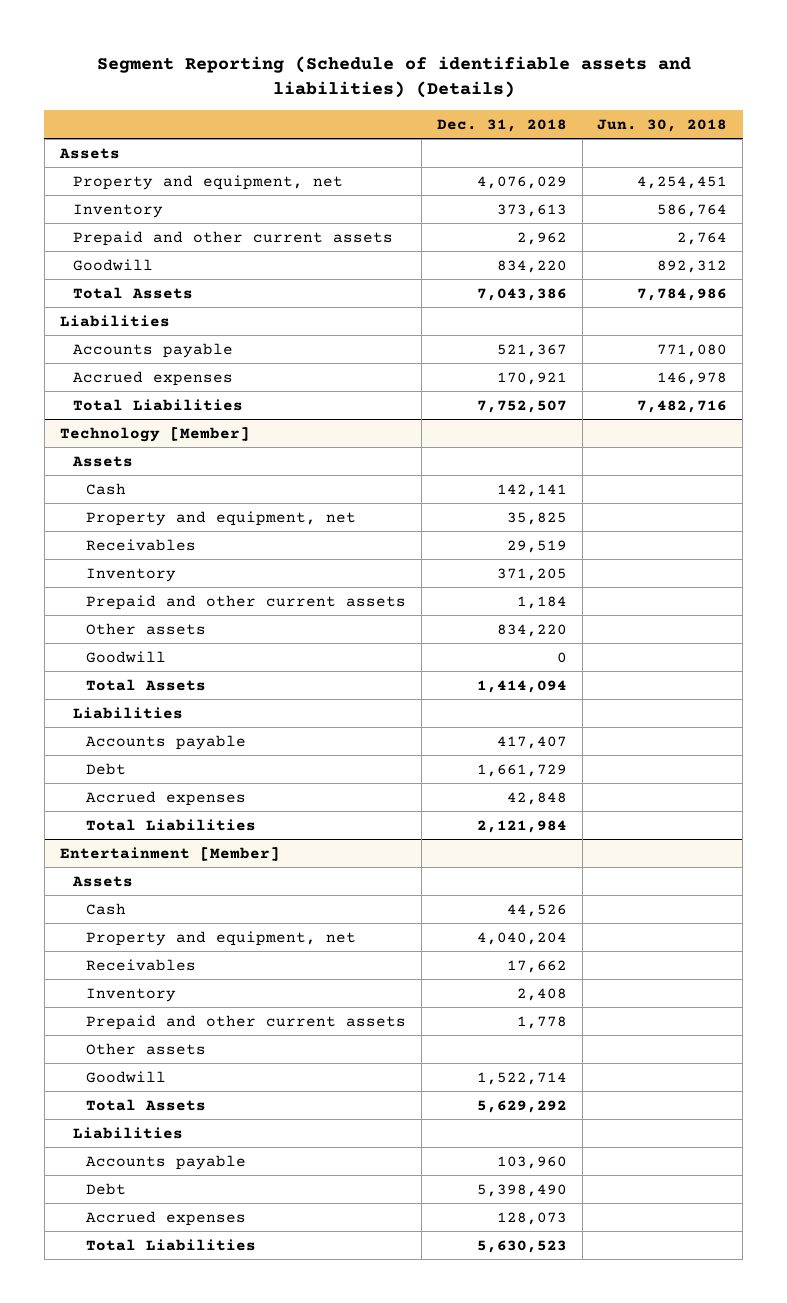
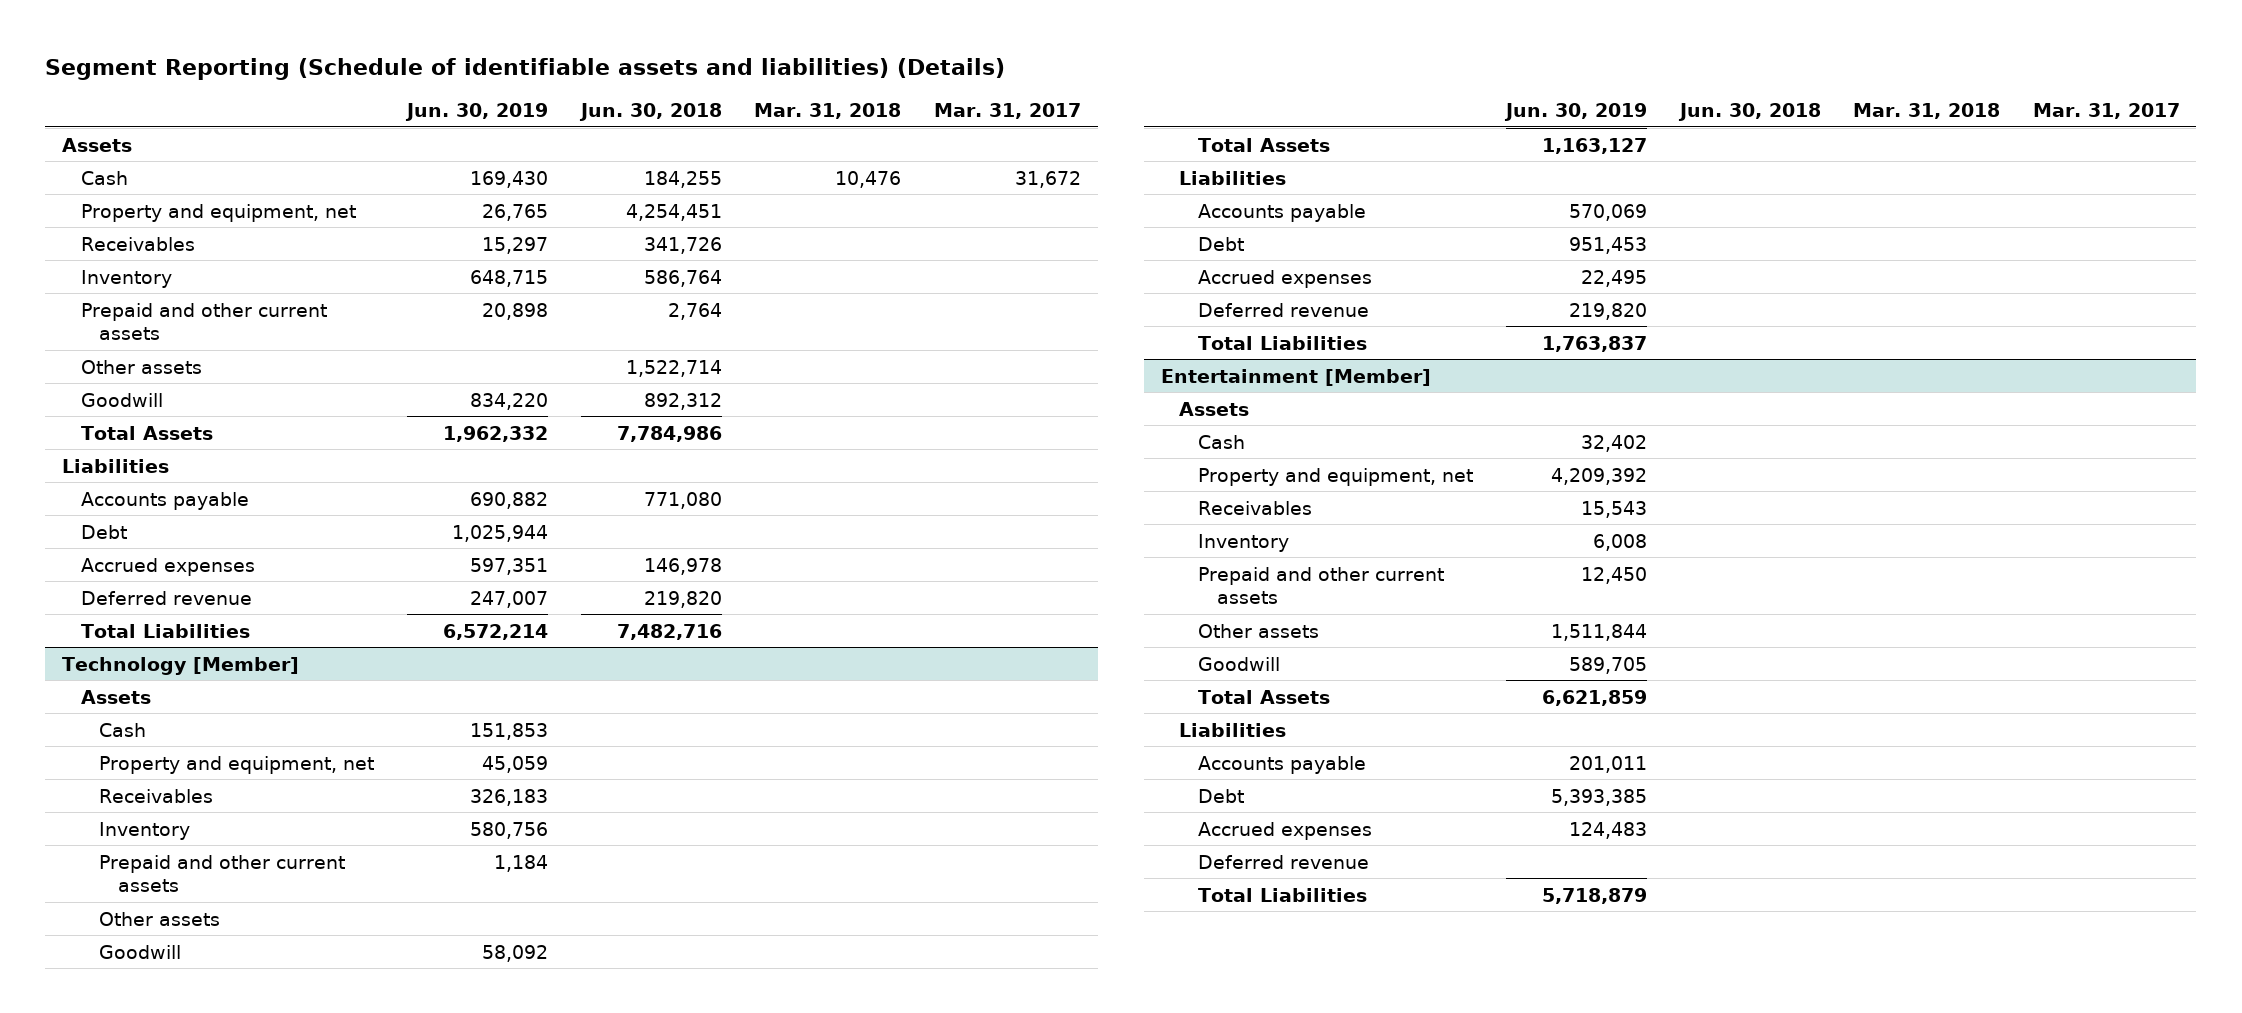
- | Dec. 31, 2018 | Jun. 30, 2018
+ | Jun. 30, 2019 | Jun. 30, 2018 | Mar. 31, 2018 | Mar. 31, 2017
+ Cash | 169,430 | 184,255 | 10,476 | 31,672
+ Receivables | 15,297 | 341,726 | |
+ Other assets | | 1,522,714 | |
+ Debt | 1,025,944 | | |
+ Deferred revenue | 247,007 | 219,820 | |
@ Technology [Member]
+ Deferred revenue | 219,820 | | |
@ Entertainment [Member]
+ Deferred revenue

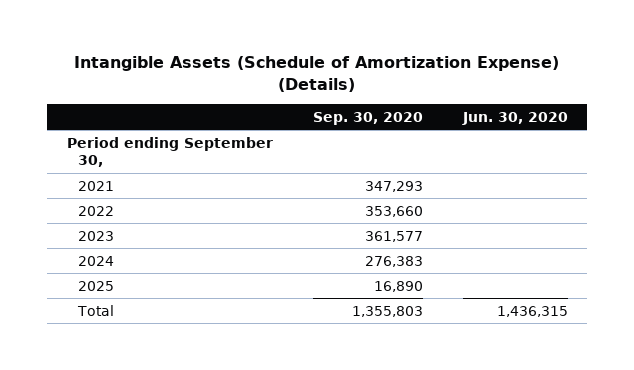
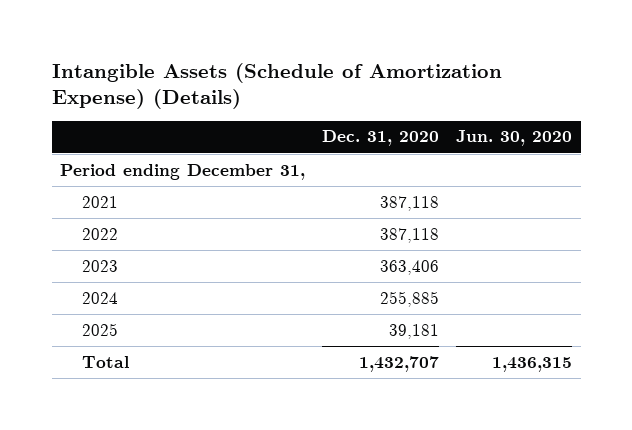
- | Sep. 30, 2020 | Jun. 30, 2020
+ | Dec. 31, 2020 | Jun. 30, 2020
- Period ending September 30,
+ Period ending December 31,

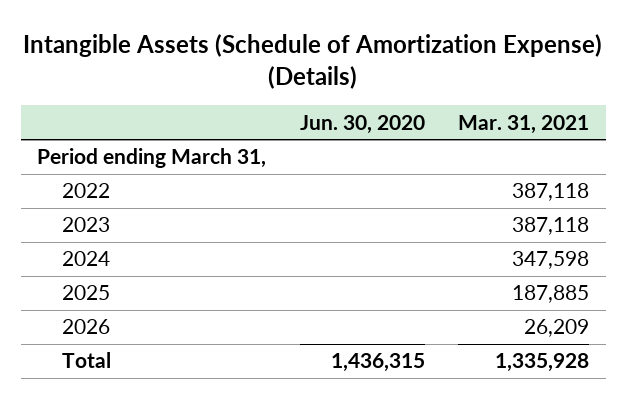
- | Dec. 31, 2020 | Jun. 30, 2020
+ | Jun. 30, 2020 | Mar. 31, 2021
- Period ending December 31,
- 2021 | 387,118 |
+ Period ending March 31,
+ 2026 | | 26,209

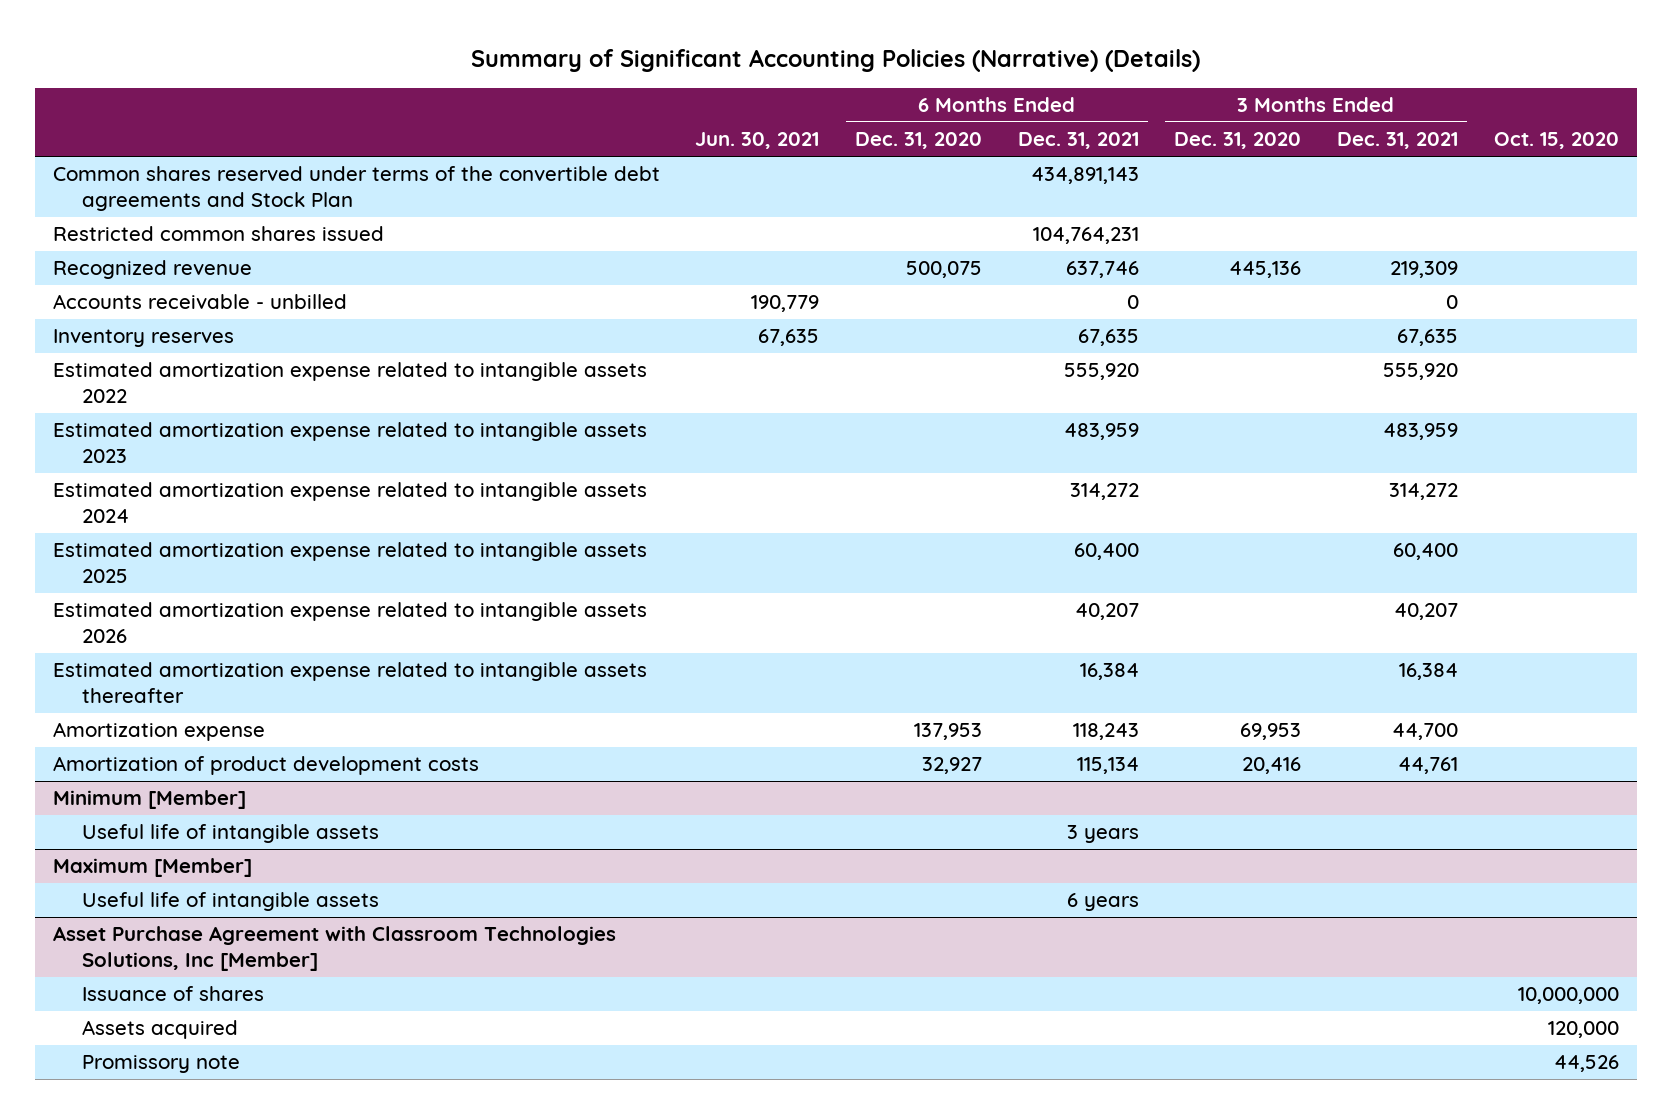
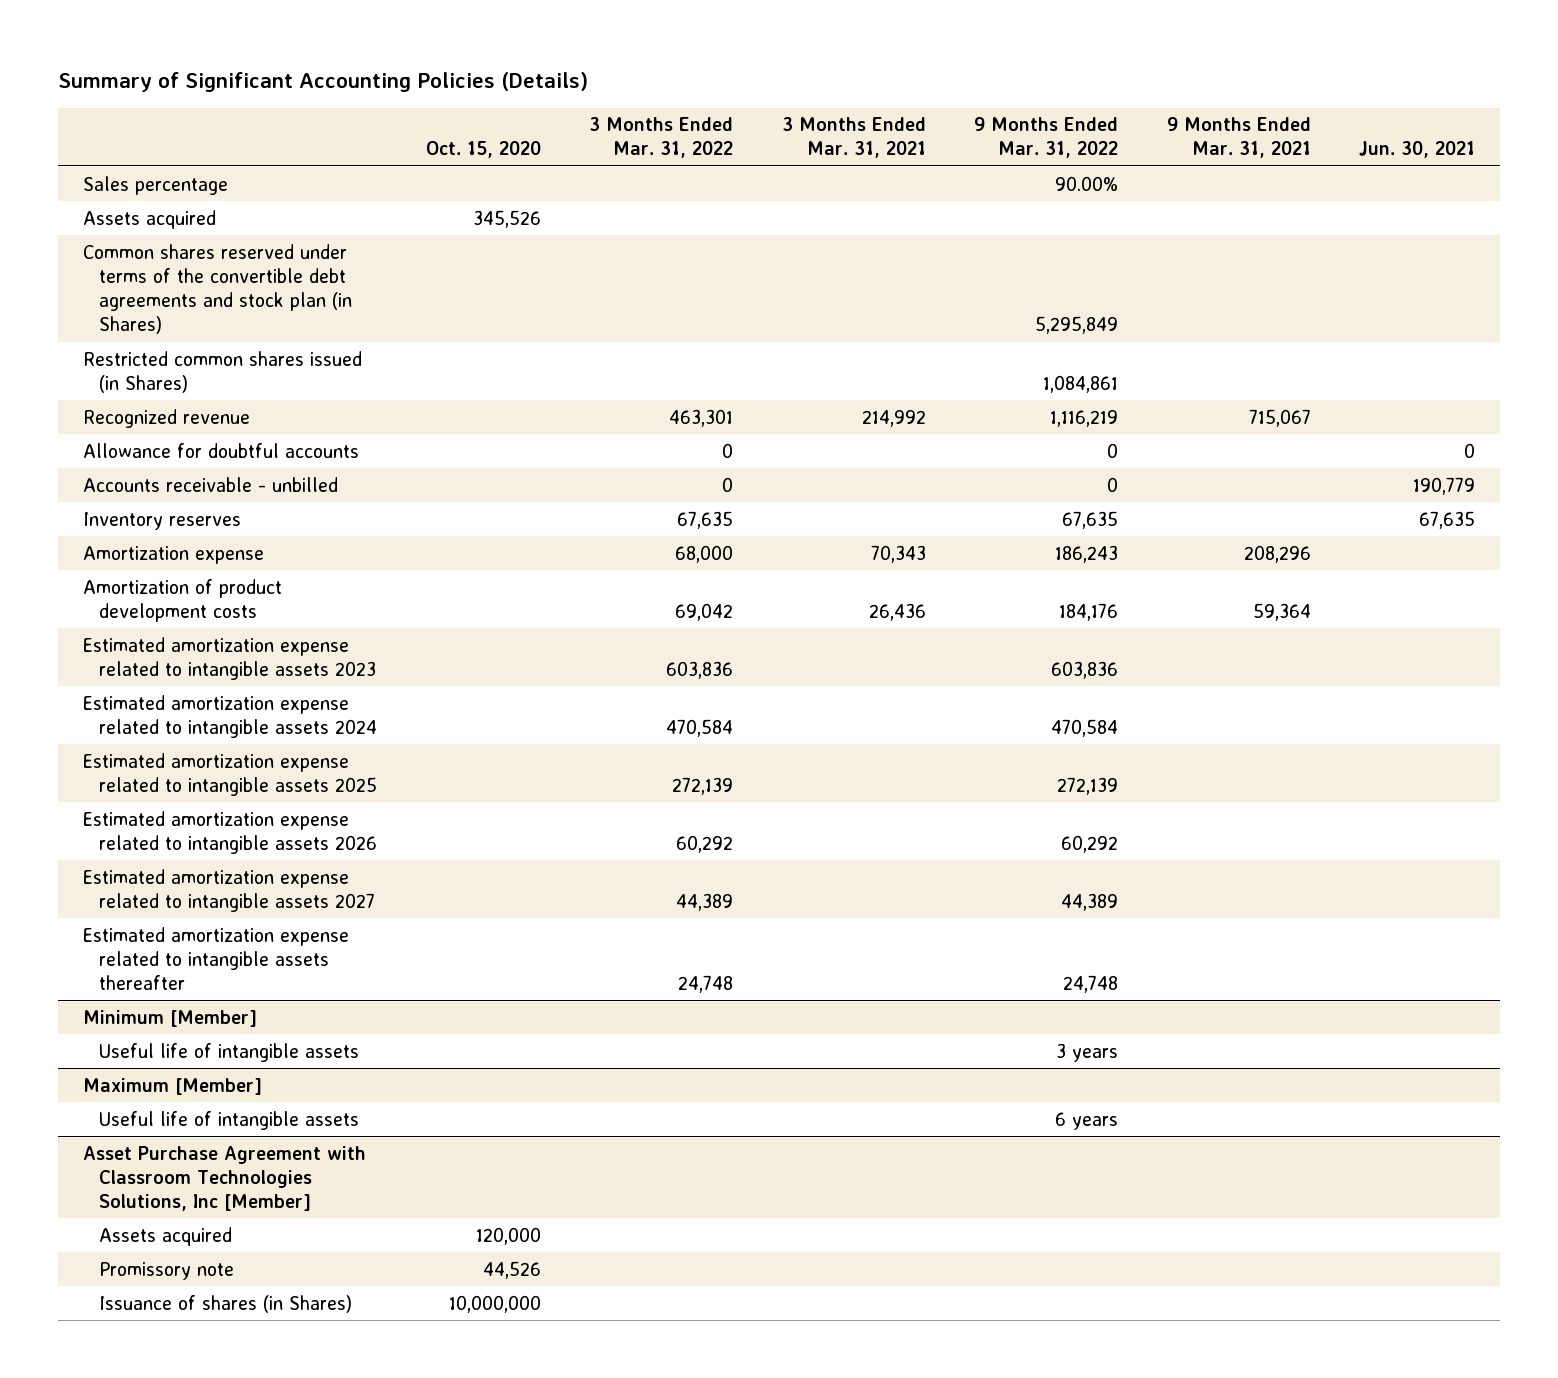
- Summary of Significant Accounting Policies (Narrative) (Details)
+ Summary of Significant Accounting Policies (Details)
- | Jun. 30, 2021 | 6 Months Ended Dec. 31, 2020 | 6 Months Ended Dec. 31, 2021 | 3 Months Ended Dec. 31, 2020 | 3 Months Ended Dec. 31, 2021 | Oct. 15, 2020
+ | Oct. 15, 2020 | 3 Months Ended Mar. 31, 2022 | 3 Months Ended Mar. 31, 2021 | 9 Months Ended Mar. 31, 2022 | 9 Months Ended Mar. 31, 2021 | Jun. 30, 2021
- Common shares reserved under terms of the convertible debt agreements and Stock Plan | | | 434,891,143 | | |
- Restricted common shares issued | | | 104,764,231 | | |
+ Sales percentage | | | | 90.00% | |
+ Assets acquired | 345,526 | | | | |
+ Common shares reserved under terms of the convertible debt agreements and stock plan (in Shares) | | | | 5,295,849 | |
+ Restricted common shares issued (in Shares) | | | | 1,084,861 | |
+ Allowance for doubtful accounts | | 0 | | 0 | | 0
- Estimated amortization expense related to intangible assets 2022 | | | 555,920 | | 555,920 |
moved up: Amortization expense | | 68,000 | 70,343 | 186,243 | 208,296 |
moved up: Amortization of product development costs | | 69,042 | 26,436 | 184,176 | 59,364 |
+ Estimated amortization expense related to intangible assets 2027 | | 44,389 | | 44,389 | |
@ Asset Purchase Agreement with Classroom Technologies Solutions, Inc [Member]
- Issuance of shares | | | | | | 10,000,000
+ Issuance of shares (in Shares) | 10,000,000 | | | | |

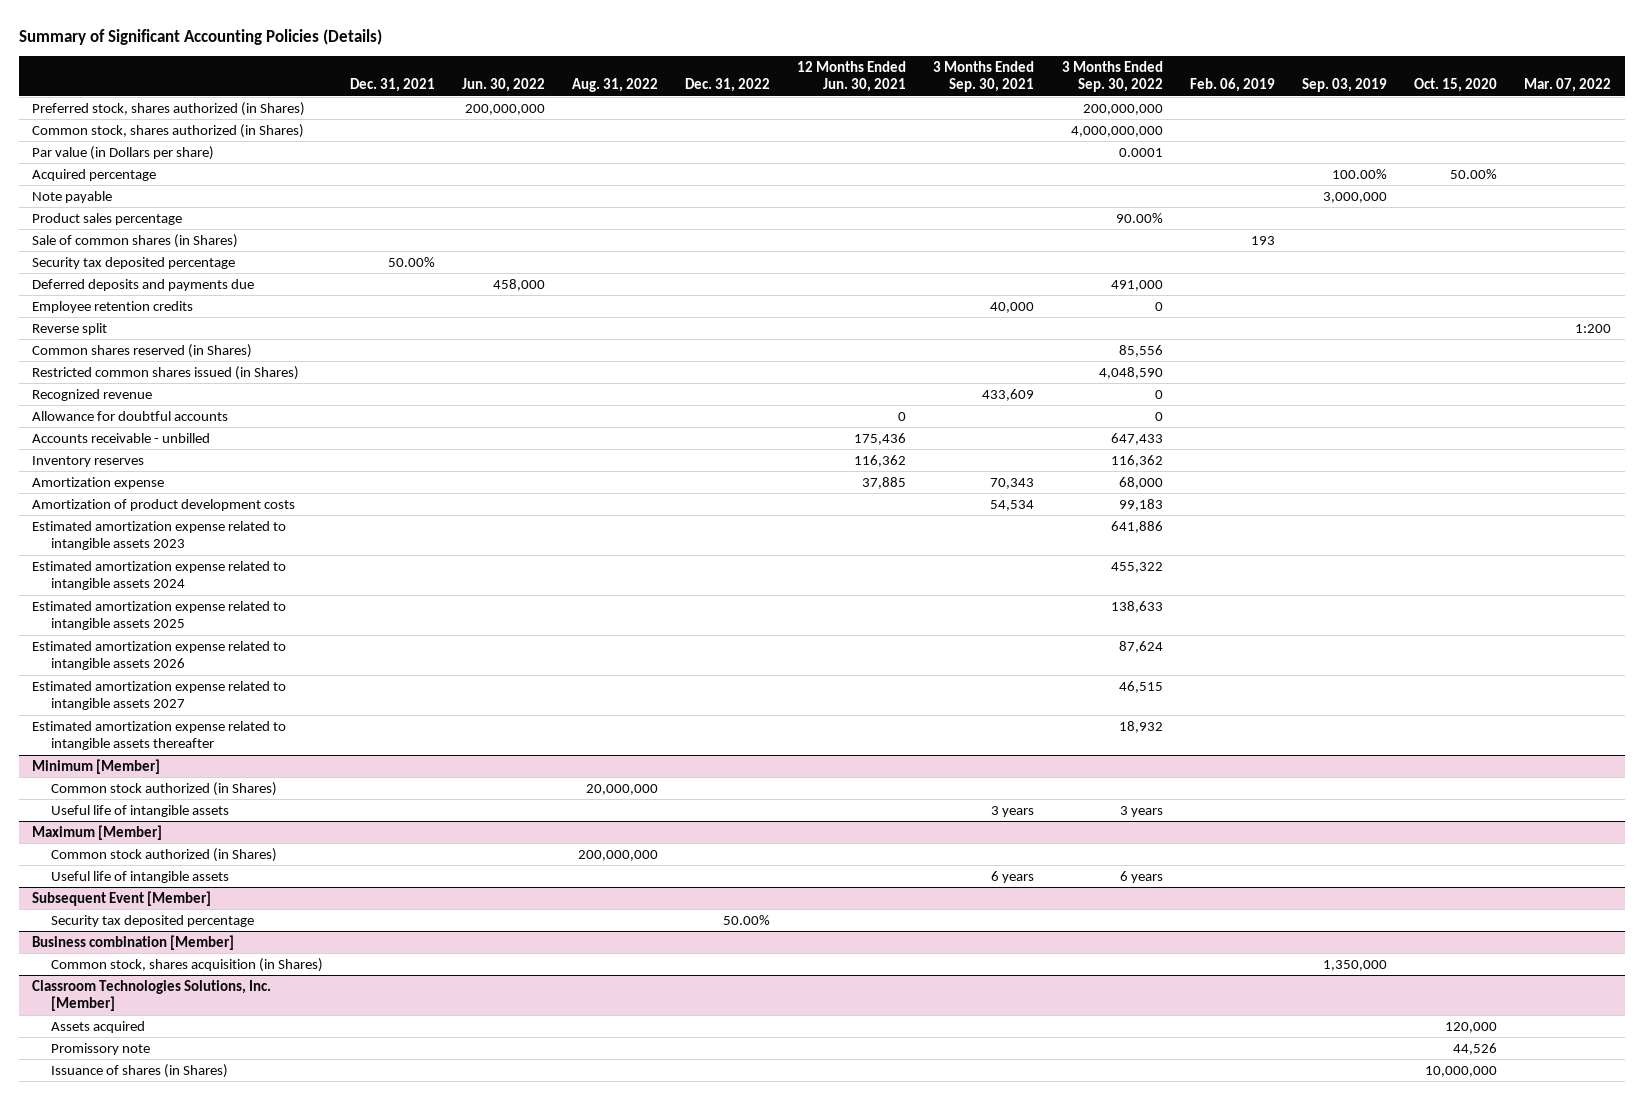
- | Oct. 15, 2020 | 3 Months Ended Mar. 31, 2022 | 3 Months Ended Mar. 31, 2021 | 9 Months Ended Mar. 31, 2022 | 9 Months Ended Mar. 31, 2021 | Jun. 30, 2021
+ | Dec. 31, 2021 | Jun. 30, 2022 | Aug. 31, 2022 | Dec. 31, 2022 | 12 Months Ended Jun. 30, 2021 | 3 Months Ended Sep. 30, 2021 | 3 Months Ended Sep. 30, 2022 | Feb. 06, 2019 | Sep. 03, 2019 | Oct. 15, 2020 | Mar. 07, 2022
- Sales percentage | | | | 90.00% | |
- Assets acquired | 345,526 | | | | |
- Common shares reserved under terms of the convertible debt agreements and stock plan (in Shares) | | | | 5,295,849 | |
+ Preferred stock, shares authorized (in Shares) | | 200,000,000 | | | | | 200,000,000 | | | |
+ Common stock, shares authorized (in Shares) | | | | | | | 4,000,000,000 | | | |
+ Par value (in Dollars per share) | | | | | | | 0.0001 | | | |
+ Acquired percentage | | | | | | | | | 100.00% | 50.00% |
+ Note payable | | | | | | | | | 3,000,000 | |
+ Product sales percentage | | | | | | | 90.00% | | | |
+ Sale of common shares (in Shares) | | | | | | | | 193 | | |
+ Security tax deposited percentage | 50.00% | | | | | | | | | |
+ Deferred deposits and payments due | | 458,000 | | | | | 491,000 | | | |
+ Employee retention credits | | | | | | 40,000 | 0 | | | |
+ Reverse split | | | | | | | | | | | 1:200
+ Common shares reserved (in Shares) | | | | | | | 85,556 | | | |
@ Minimum [Member]
+ Common stock authorized (in Shares) | | | 20,000,000 | | | | | | | |
@ Maximum [Member]
+ Common stock authorized (in Shares) | | | 200,000,000 | | | | | | | |
- Asset Purchase Agreement with Classroom Technologies Solutions, Inc [Member]
+ Subsequent Event [Member]
+ Security tax deposited percentage | | | | 50.00% | | | | | | |
+ Business combination [Member]
+ Common stock, shares acquisition (in Shares) | | | | | | | | | 1,350,000 | |
+ Classroom Technologies Solutions, Inc. [Member]

